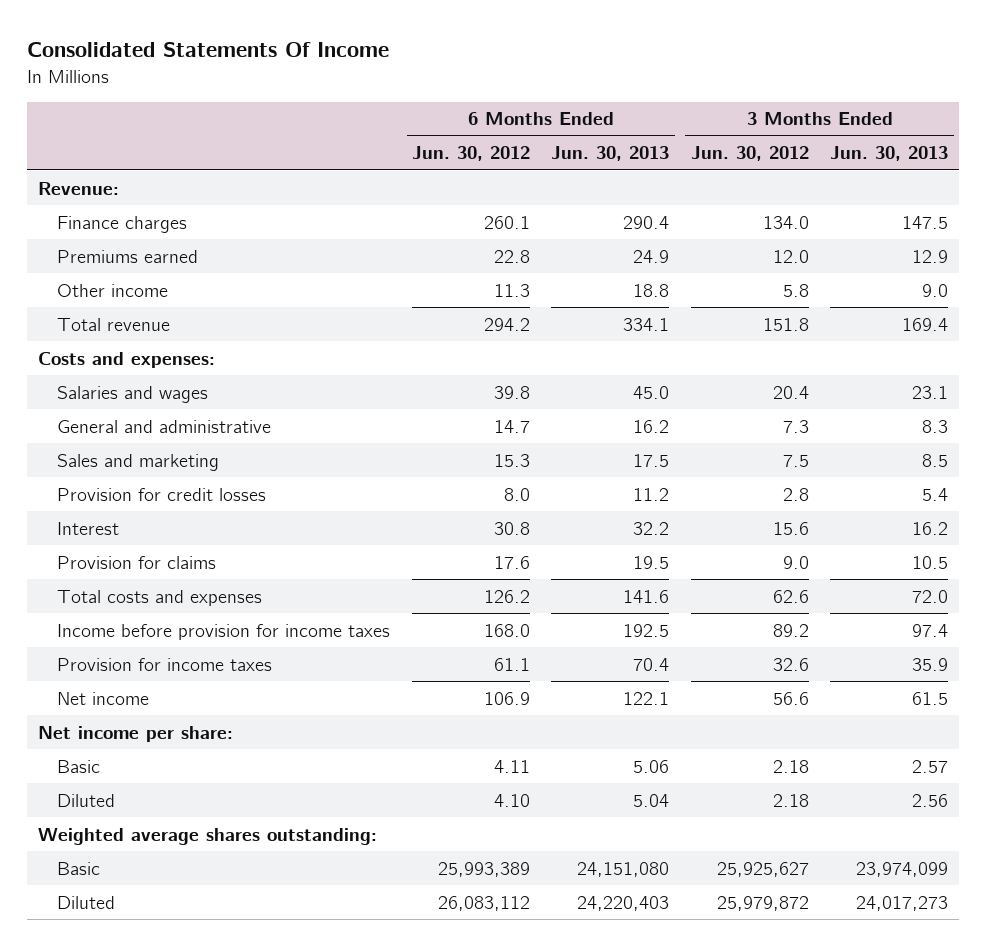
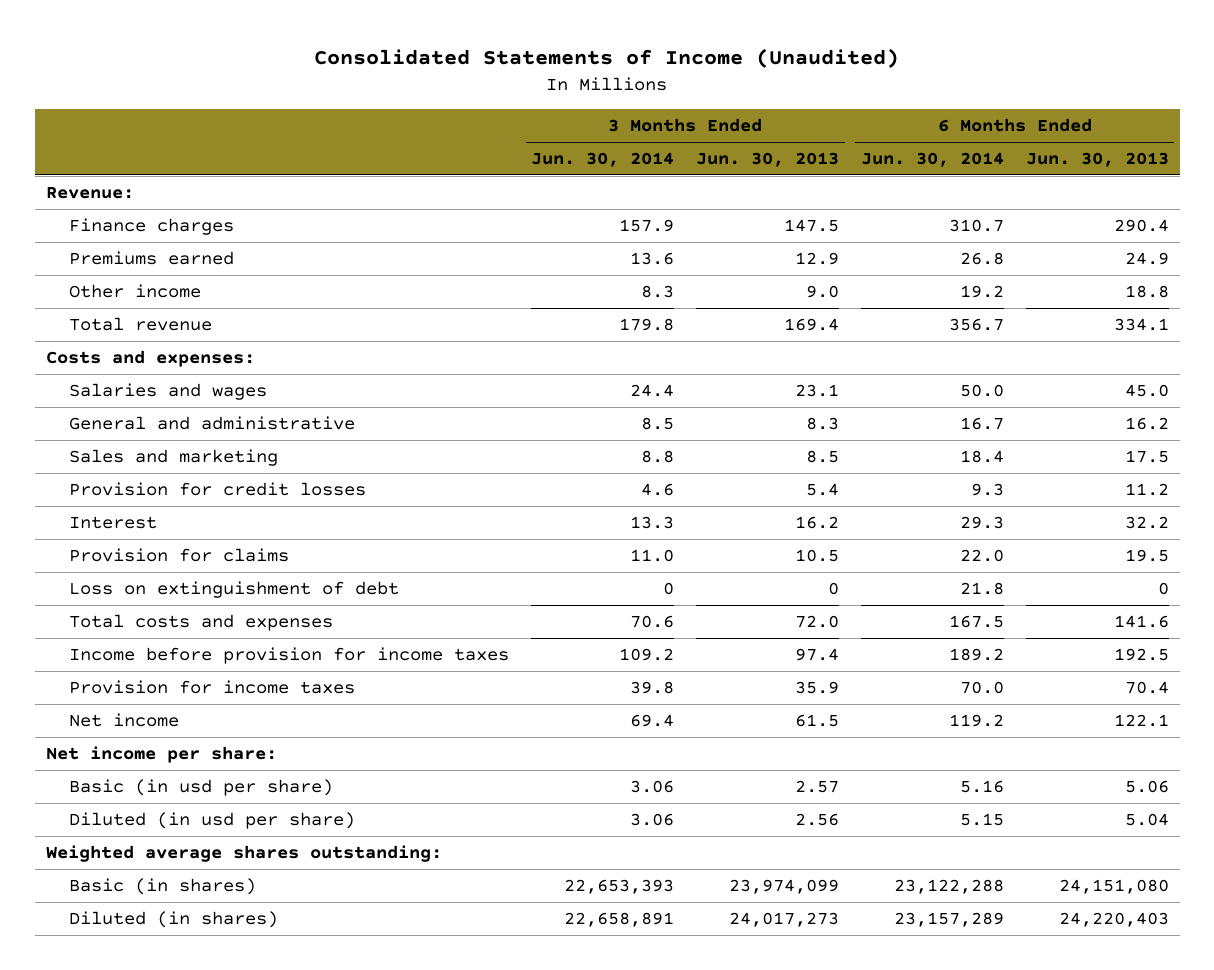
- Consolidated Statements Of Income
+ Consolidated Statements of Income (Unaudited)
- | 6 Months Ended Jun. 30, 2012 | 6 Months Ended Jun. 30, 2013 | 3 Months Ended Jun. 30, 2012 | 3 Months Ended Jun. 30, 2013
+ | 3 Months Ended Jun. 30, 2014 | 3 Months Ended Jun. 30, 2013 | 6 Months Ended Jun. 30, 2014 | 6 Months Ended Jun. 30, 2013
+ Loss on extinguishment of debt | 0 | 0 | 21.8 | 0
- Basic | 4.11 | 5.06 | 2.18 | 2.57
- Diluted | 4.10 | 5.04 | 2.18 | 2.56
+ Basic (in usd per share) | 3.06 | 2.57 | 5.16 | 5.06
+ Diluted (in usd per share) | 3.06 | 2.56 | 5.15 | 5.04
- Basic | 25,993,389 | 24,151,080 | 25,925,627 | 23,974,099
- Diluted | 26,083,112 | 24,220,403 | 25,979,872 | 24,017,273
+ Basic (in shares) | 22,653,393 | 23,974,099 | 23,122,288 | 24,151,080
+ Diluted (in shares) | 22,658,891 | 24,017,273 | 23,157,289 | 24,220,403

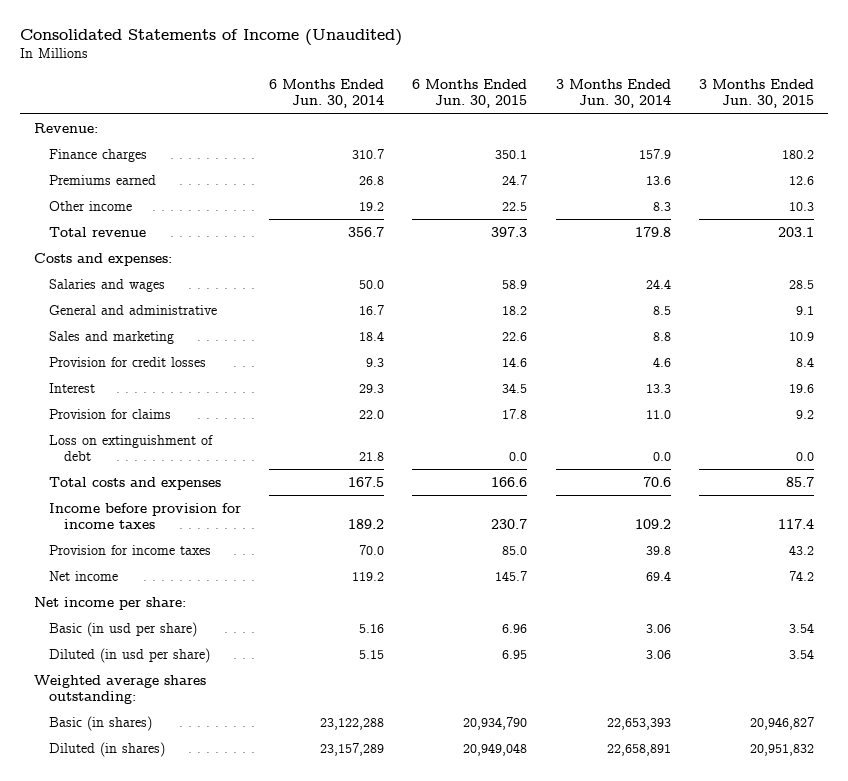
- | 3 Months Ended Jun. 30, 2014 | 3 Months Ended Jun. 30, 2013 | 6 Months Ended Jun. 30, 2014 | 6 Months Ended Jun. 30, 2013
+ | 6 Months Ended Jun. 30, 2014 | 6 Months Ended Jun. 30, 2015 | 3 Months Ended Jun. 30, 2014 | 3 Months Ended Jun. 30, 2015
- Loss on extinguishment of debt | 0 | 0 | 21.8 | 0
+ Loss on extinguishment of debt | 21.8 | 0.0 | 0.0 | 0.0

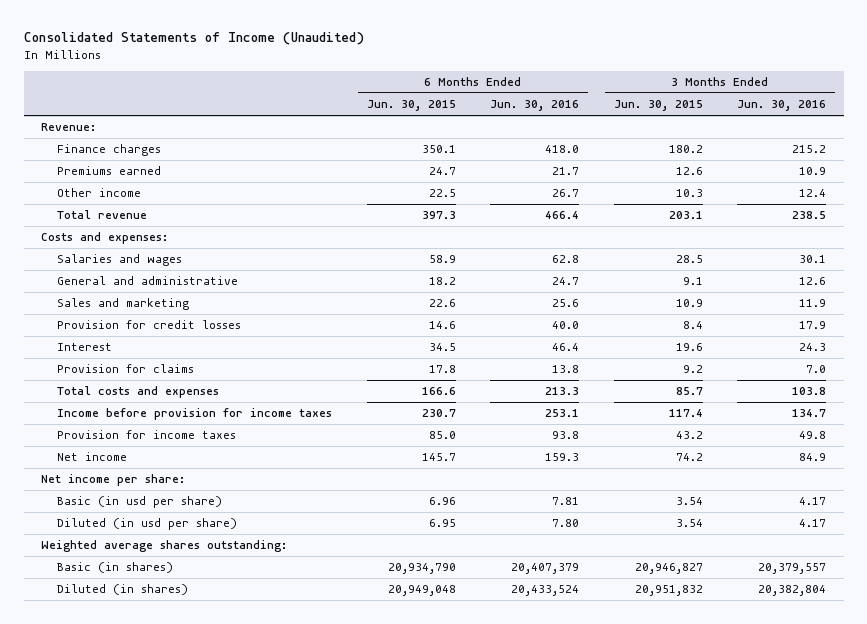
- | 6 Months Ended Jun. 30, 2014 | 6 Months Ended Jun. 30, 2015 | 3 Months Ended Jun. 30, 2014 | 3 Months Ended Jun. 30, 2015
+ | 6 Months Ended Jun. 30, 2015 | 6 Months Ended Jun. 30, 2016 | 3 Months Ended Jun. 30, 2015 | 3 Months Ended Jun. 30, 2016
- Loss on extinguishment of debt | 21.8 | 0.0 | 0.0 | 0.0

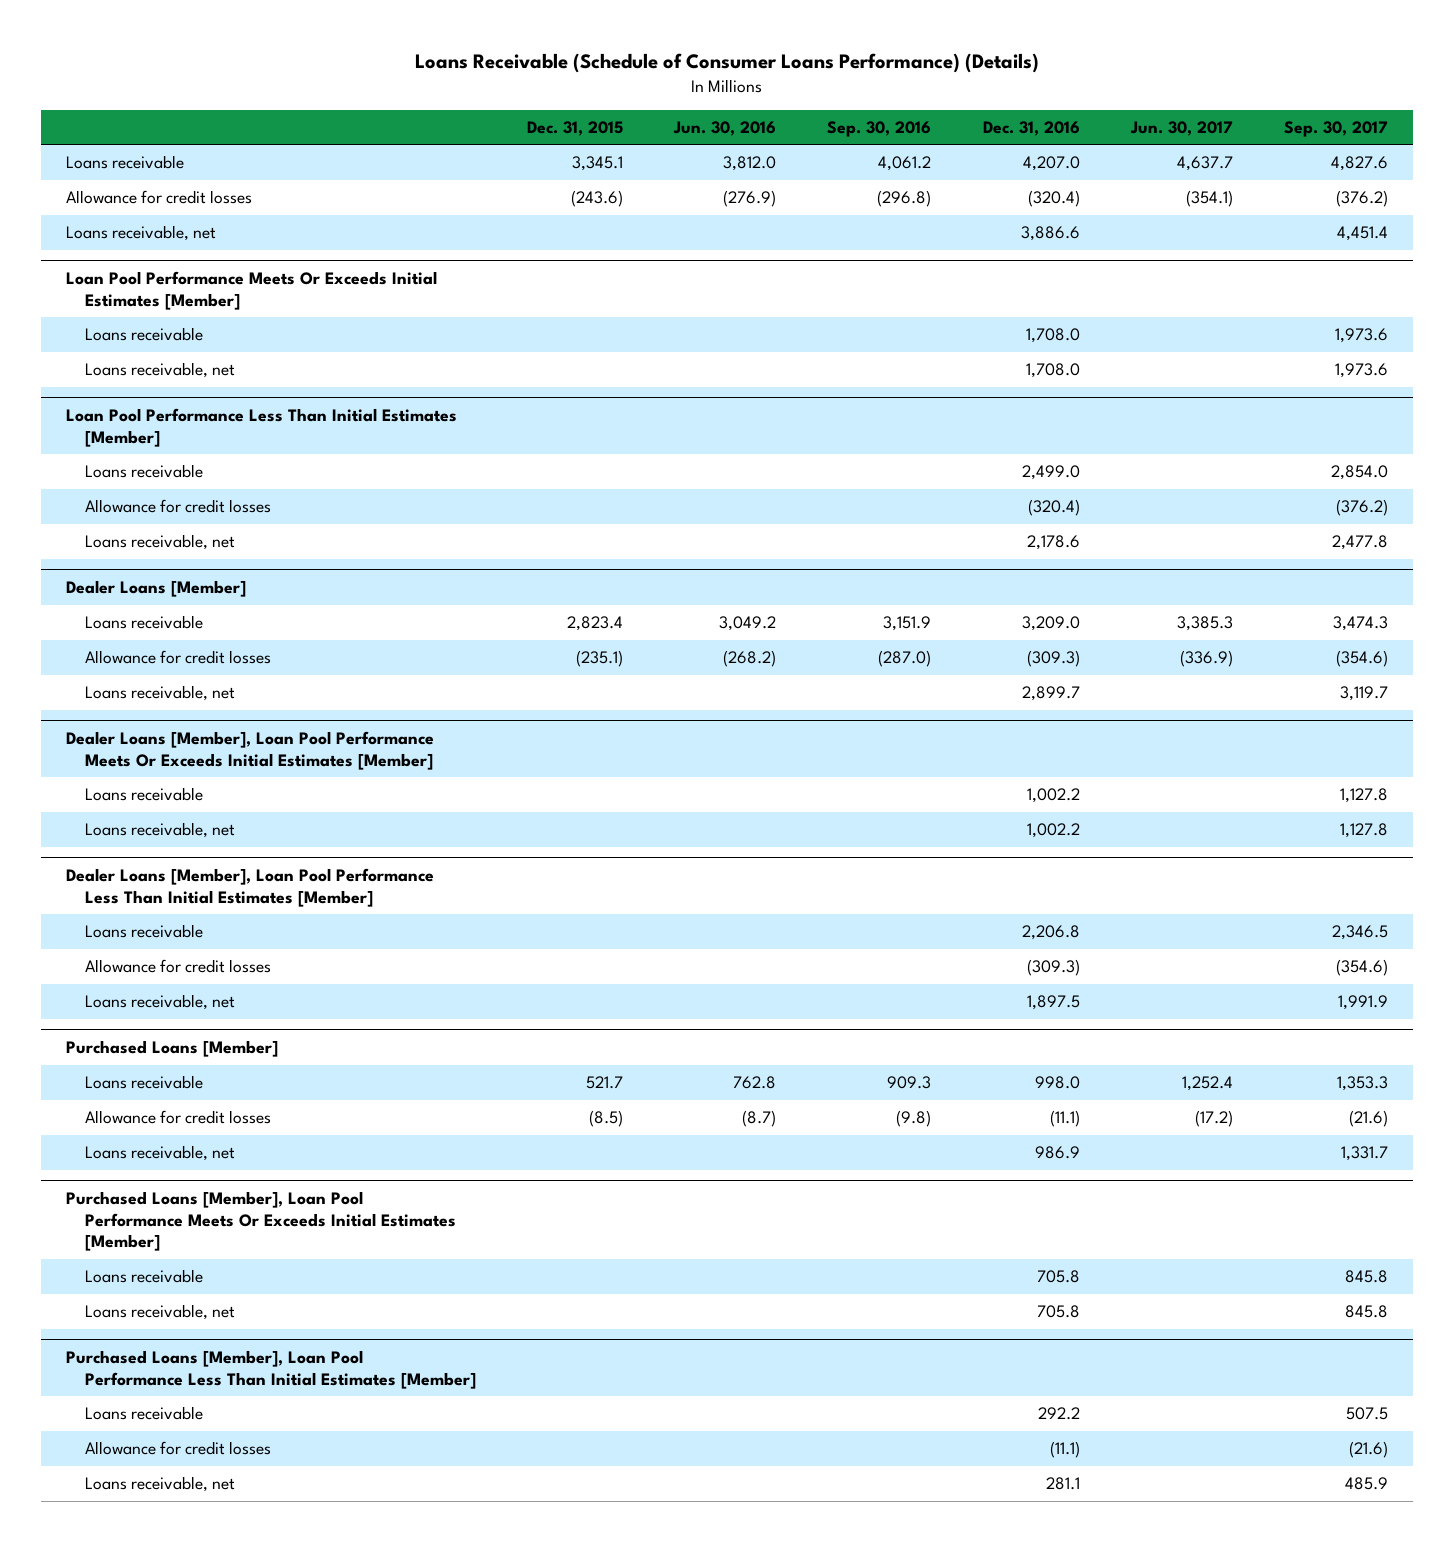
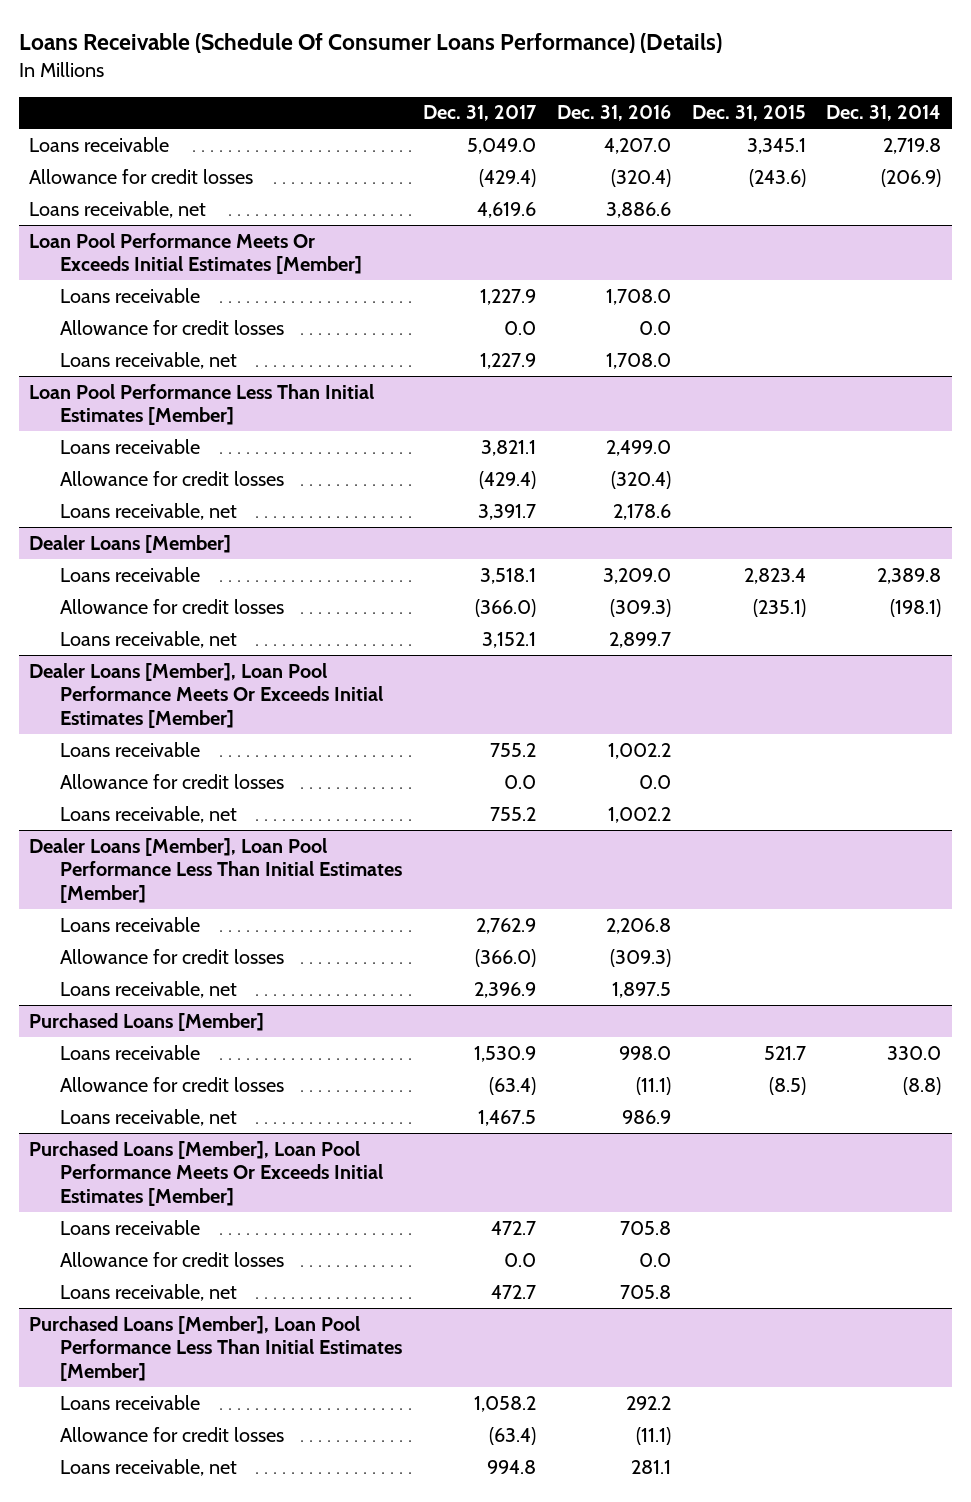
- Loans Receivable (Schedule of Consumer Loans Performance) (Details)
+ Loans Receivable (Schedule Of Consumer Loans Performance) (Details)
- | Dec. 31, 2015 | Jun. 30, 2016 | Sep. 30, 2016 | Dec. 31, 2016 | Jun. 30, 2017 | Sep. 30, 2017
+ | Dec. 31, 2017 | Dec. 31, 2016 | Dec. 31, 2015 | Dec. 31, 2014
@ Loan Pool Performance Meets Or Exceeds Initial Estimates [Member]
+ Allowance for credit losses | 0.0 | 0.0 | |
@ Dealer Loans [Member], Loan Pool Performance Meets Or Exceeds Initial Estimates [Member]
+ Allowance for credit losses | 0.0 | 0.0 | |
@ Purchased Loans [Member], Loan Pool Performance Meets Or Exceeds Initial Estimates [Member]
+ Allowance for credit losses | 0.0 | 0.0 | |

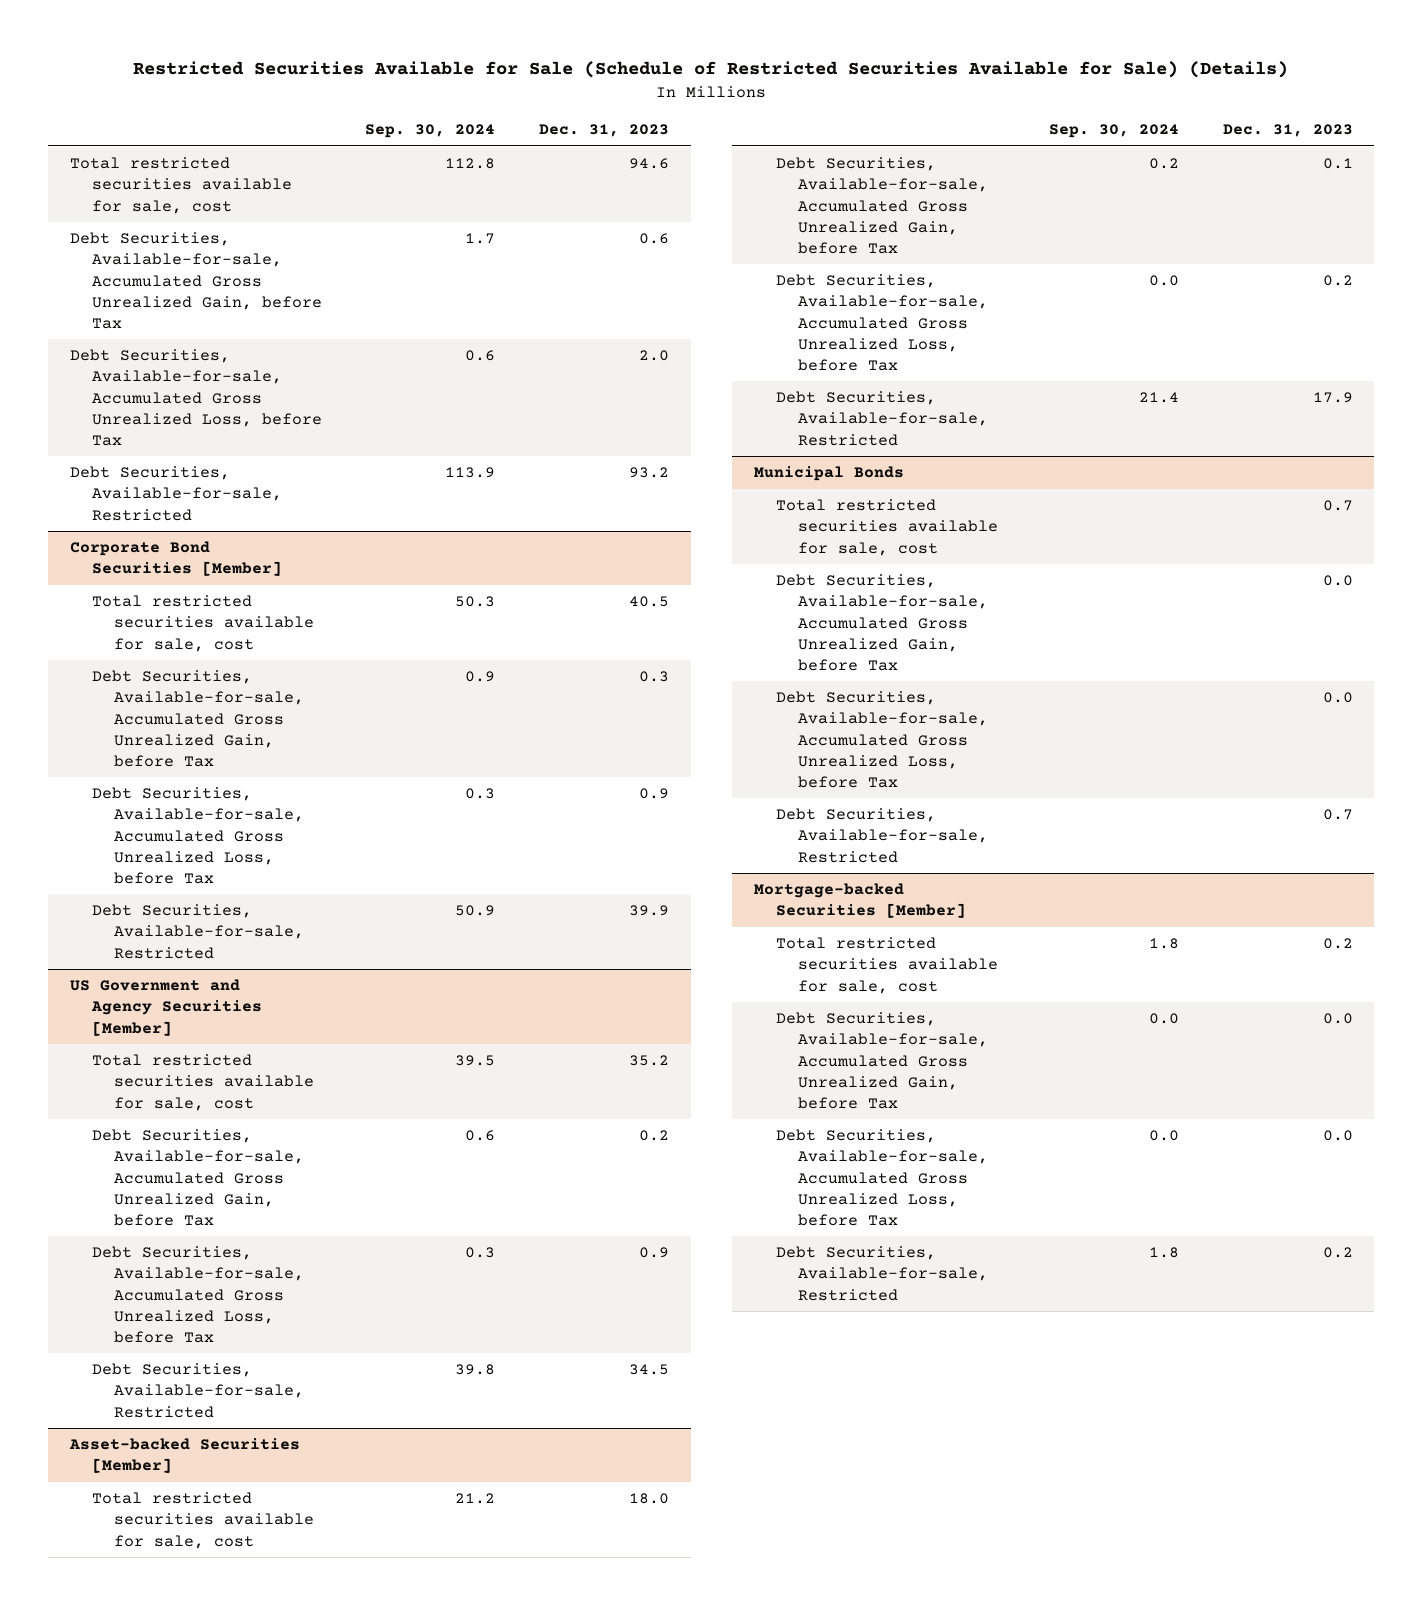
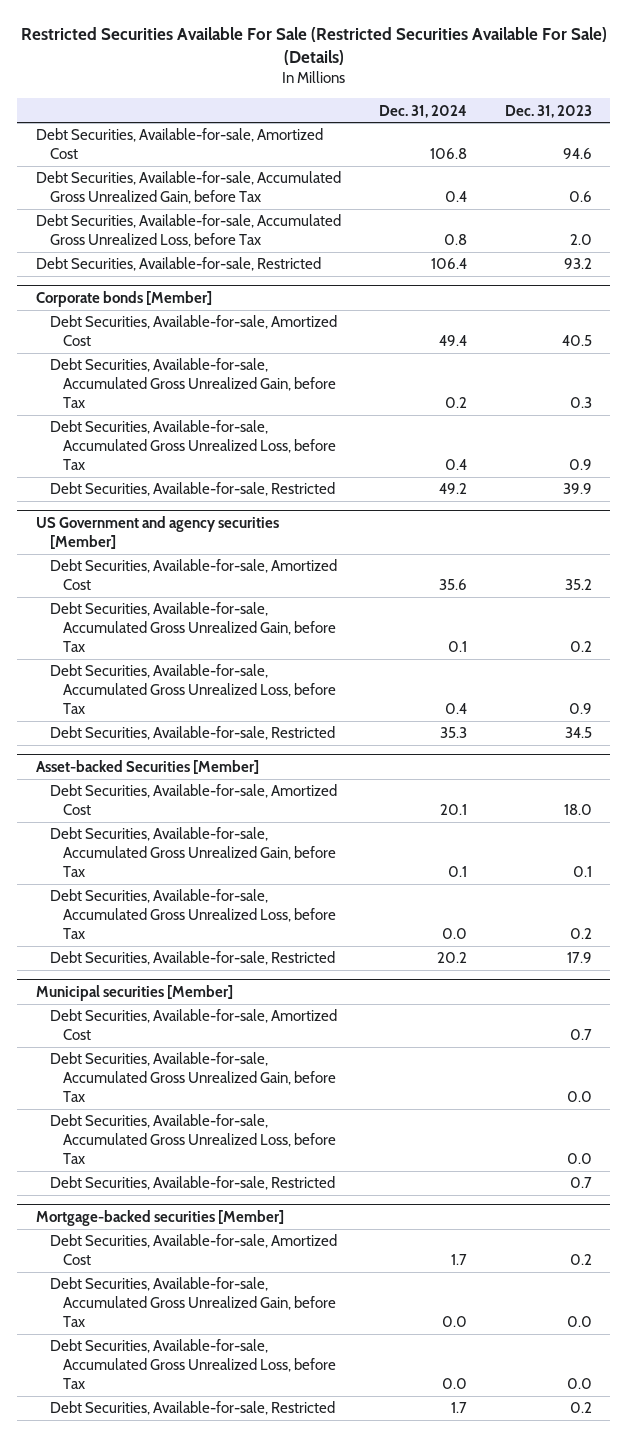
- Restricted Securities Available for Sale (Schedule of Restricted Securities Available for Sale) (Details)
+ Restricted Securities Available For Sale (Restricted Securities Available For Sale) (Details)
- | Sep. 30, 2024 | Dec. 31, 2023
+ | Dec. 31, 2024 | Dec. 31, 2023
- Total restricted securities available for sale, cost | 112.8 | 94.6
+ Debt Securities, Available-for-sale, Amortized Cost | 106.8 | 94.6
- Corporate Bond Securities [Member]
- Total restricted securities available for sale, cost | 50.3 | 40.5
+ Corporate bonds [Member]
+ Debt Securities, Available-for-sale, Amortized Cost | 49.4 | 40.5
- US Government and Agency Securities [Member]
- Total restricted securities available for sale, cost | 39.5 | 35.2
+ US Government and agency securities [Member]
+ Debt Securities, Available-for-sale, Amortized Cost | 35.6 | 35.2
@ Asset-backed Securities [Member]
- Total restricted securities available for sale, cost | 21.2 | 18.0
+ Debt Securities, Available-for-sale, Amortized Cost | 20.1 | 18.0
- Municipal Bonds
- Total restricted securities available for sale, cost | | 0.7
+ Municipal securities [Member]
+ Debt Securities, Available-for-sale, Amortized Cost | | 0.7
- Mortgage-backed Securities [Member]
- Total restricted securities available for sale, cost | 1.8 | 0.2
+ Mortgage-backed securities [Member]
+ Debt Securities, Available-for-sale, Amortized Cost | 1.7 | 0.2

